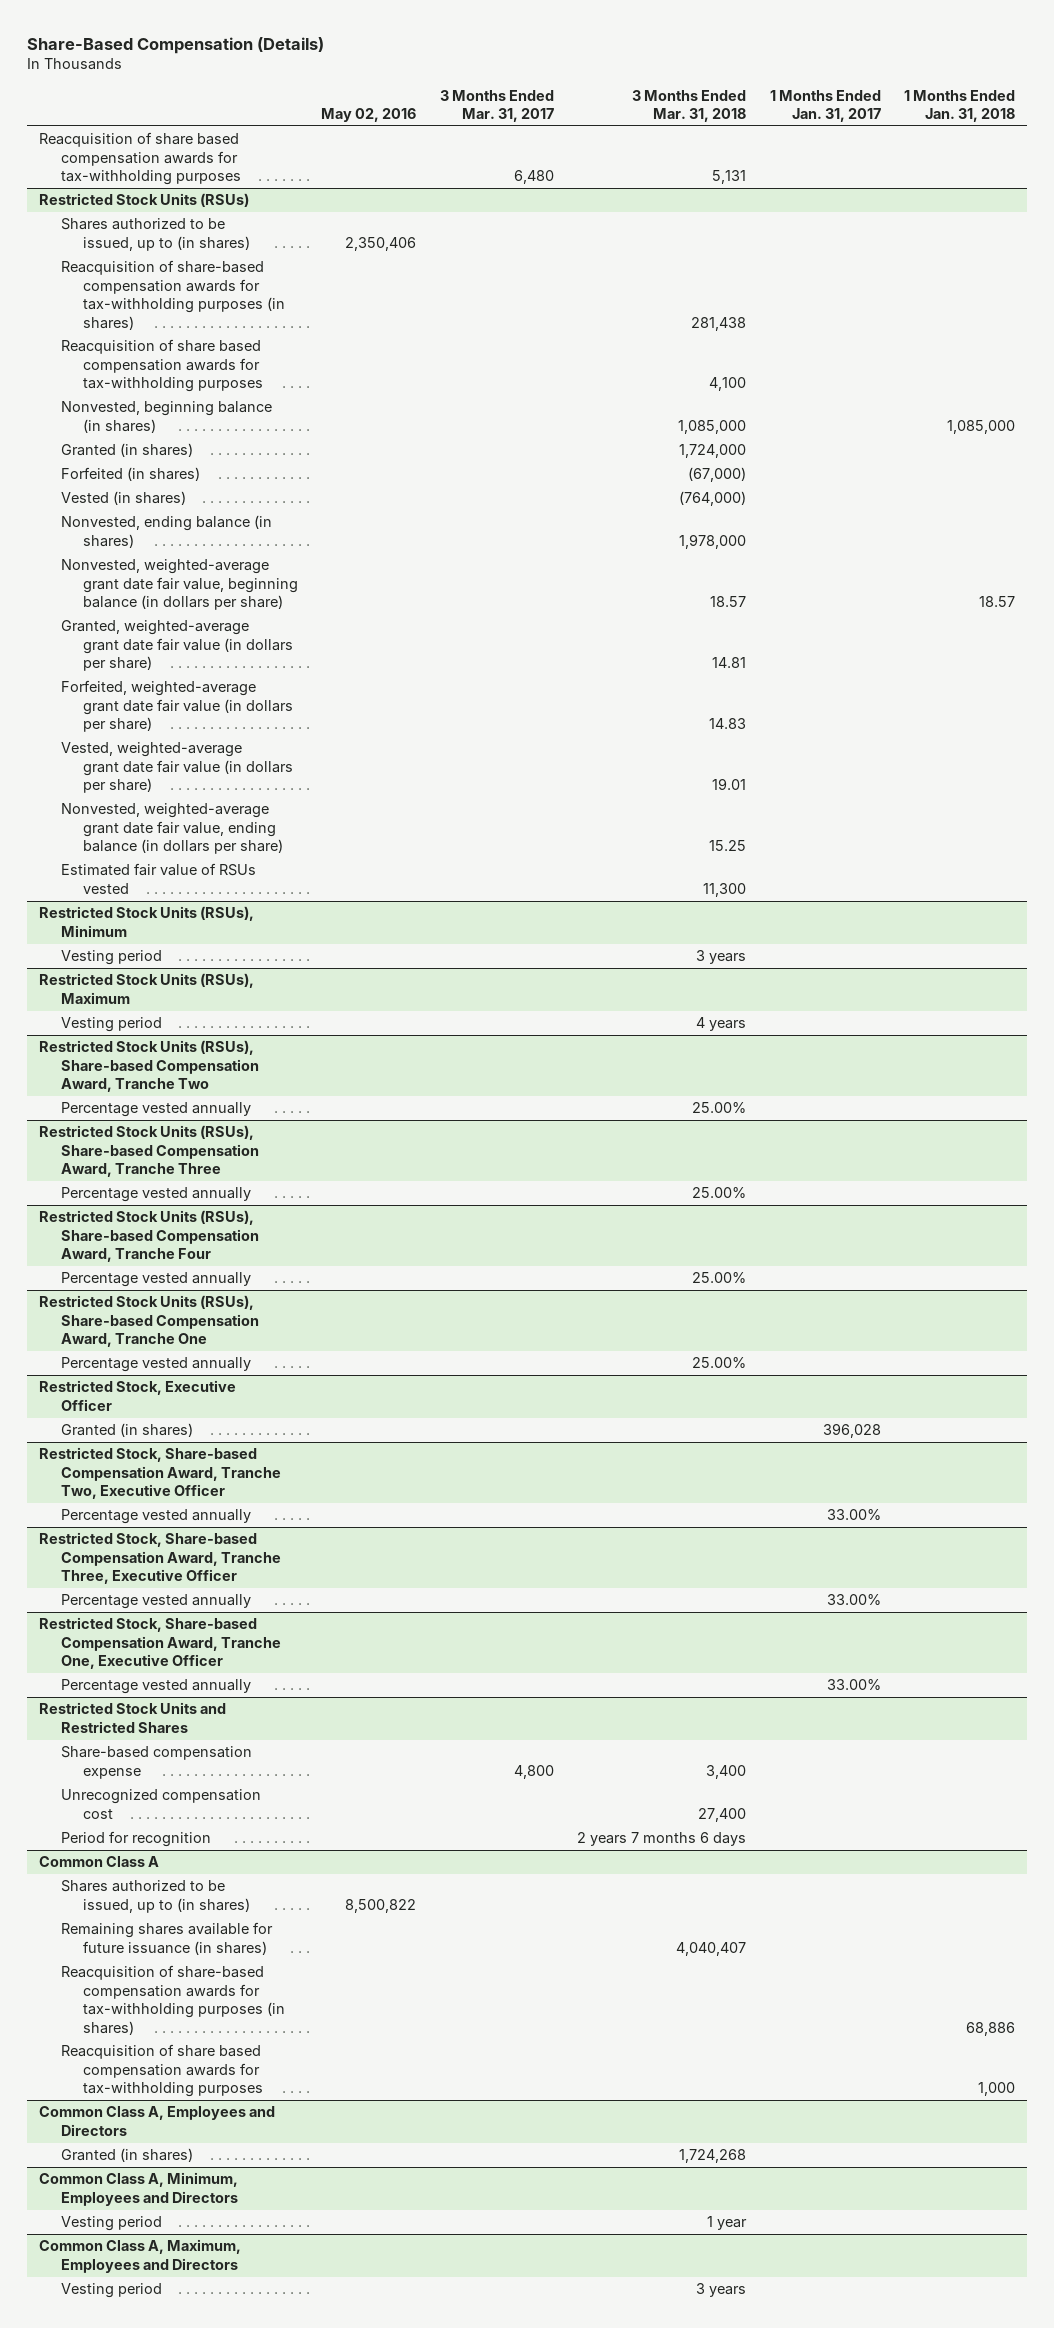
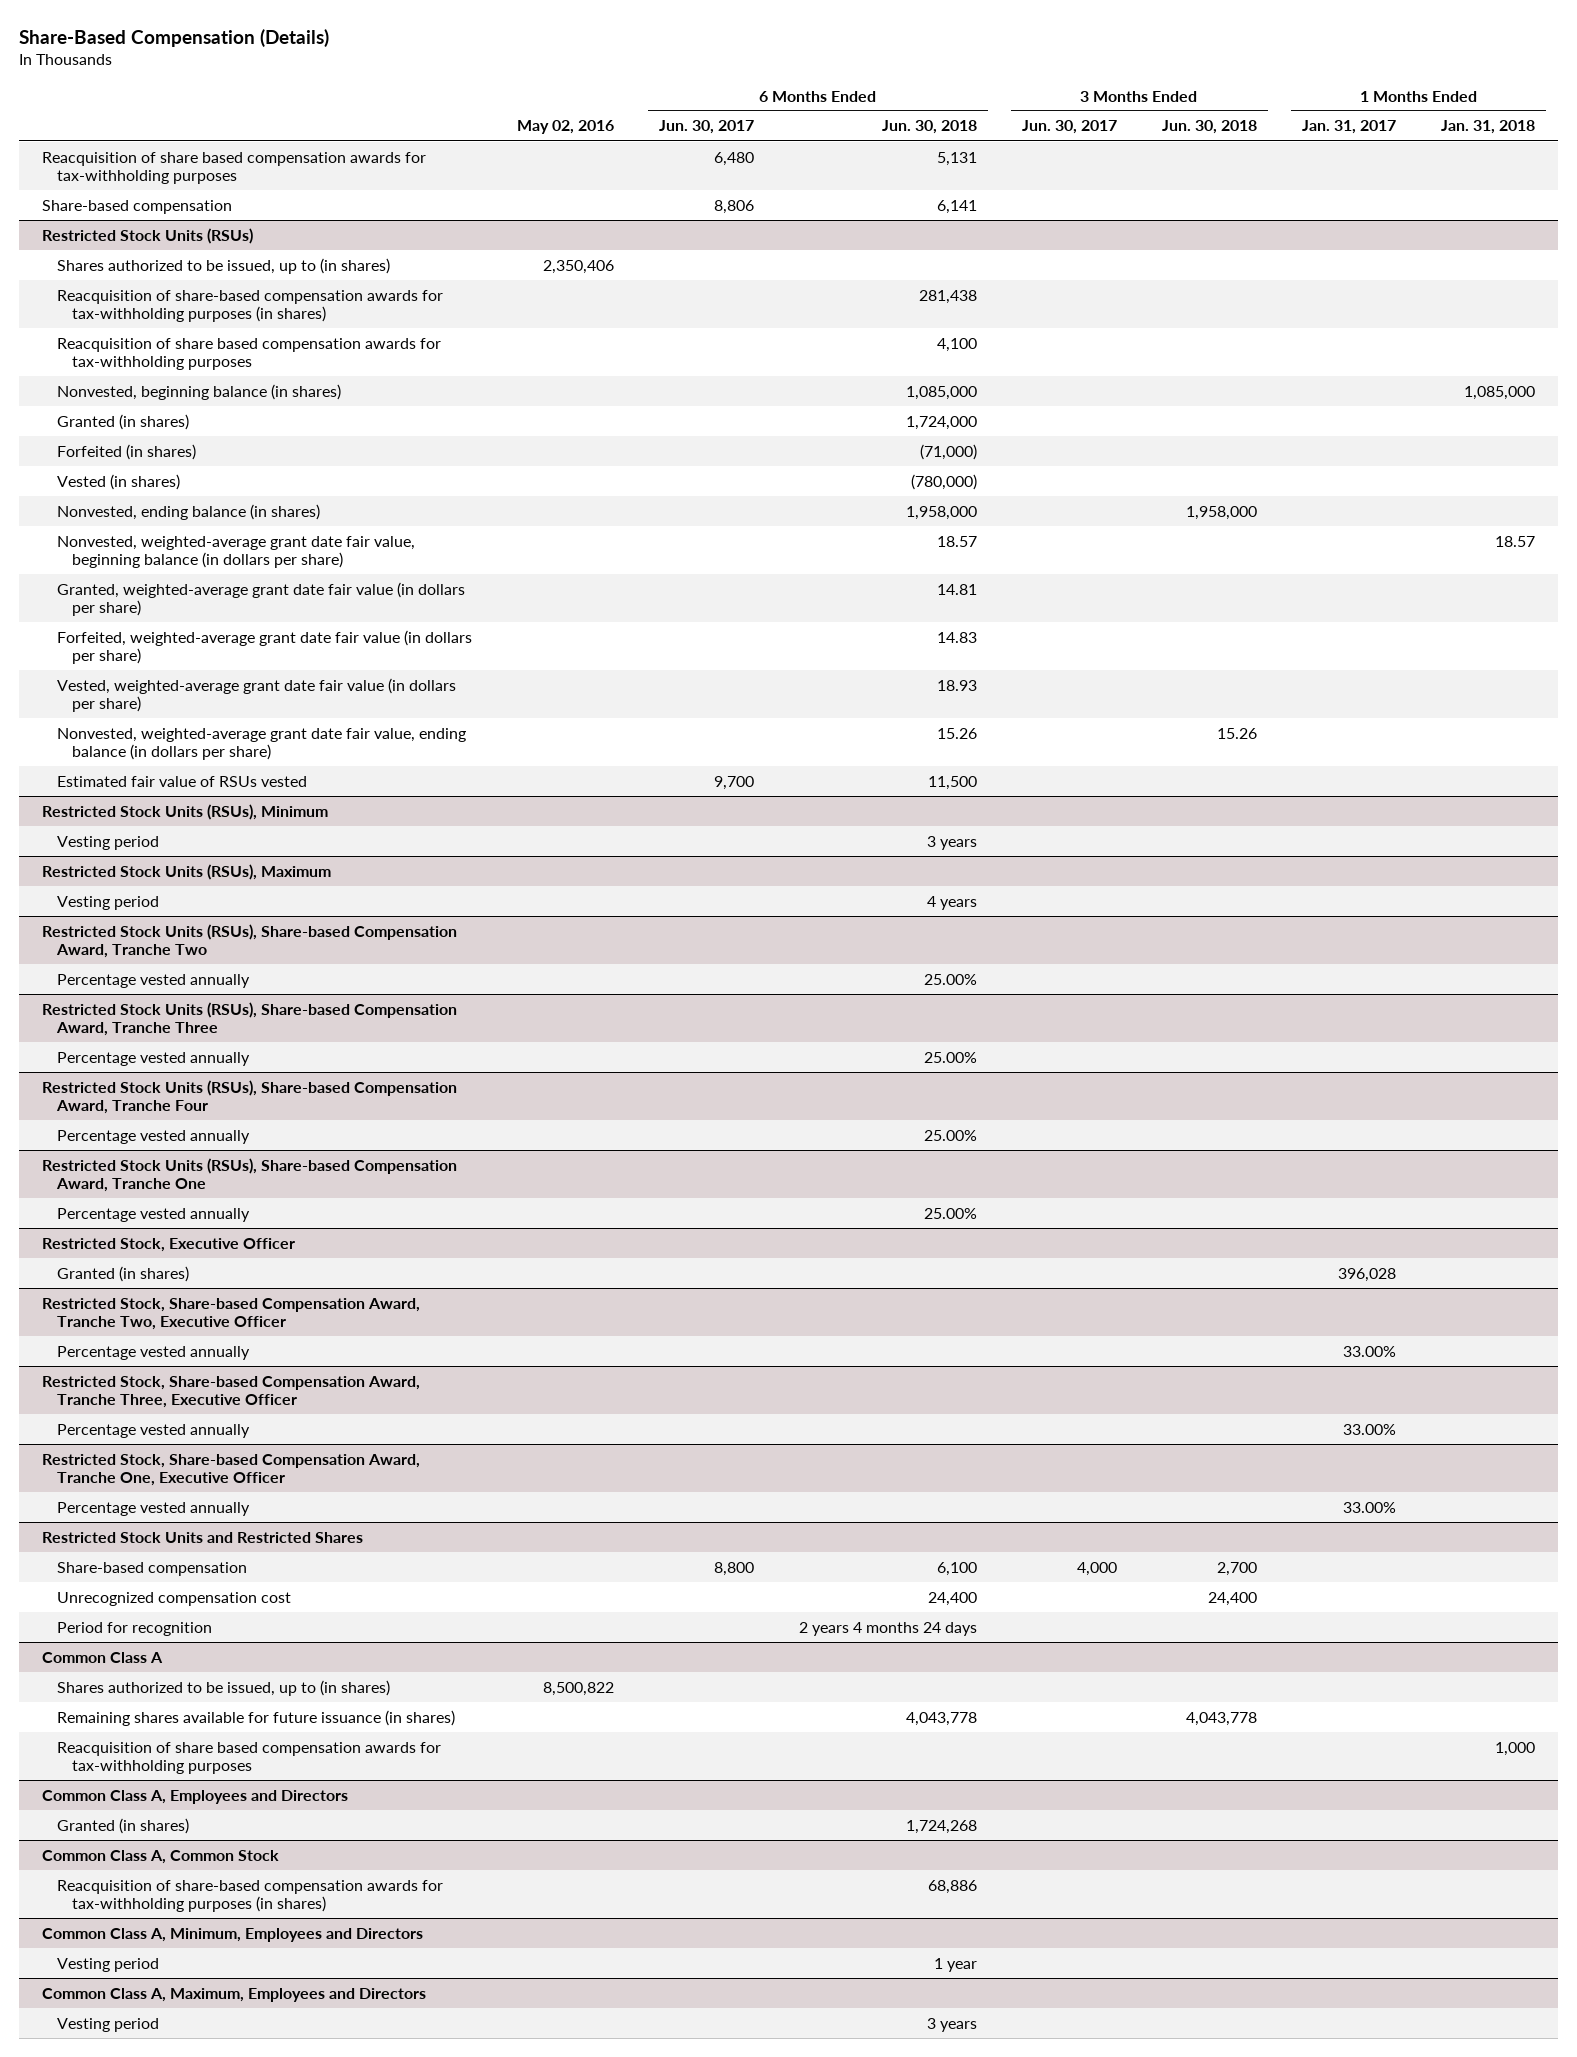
- | May 02, 2016 | 3 Months Ended Mar. 31, 2017 | 3 Months Ended Mar. 31, 2018 | 1 Months Ended Jan. 31, 2017 | 1 Months Ended Jan. 31, 2018
+ | May 02, 2016 | 6 Months Ended Jun. 30, 2017 | 6 Months Ended Jun. 30, 2018 | 3 Months Ended Jun. 30, 2017 | 3 Months Ended Jun. 30, 2018 | 1 Months Ended Jan. 31, 2017 | 1 Months Ended Jan. 31, 2018
+ Share-based compensation | | 8,806 | 6,141 | | | |
@ Restricted Stock Units and Restricted Shares
- Share-based compensation expense | | 4,800 | 3,400 | |
+ Share-based compensation | | 8,800 | 6,100 | 4,000 | 2,700 | |
@ Common Class A
- Reacquisition of share-based compensation awards for tax-withholding purposes (in shares) | | | | | 68,886
+ Common Class A, Common Stock
+ Reacquisition of share-based compensation awards for tax-withholding purposes (in shares) | | | 68,886 | | | |

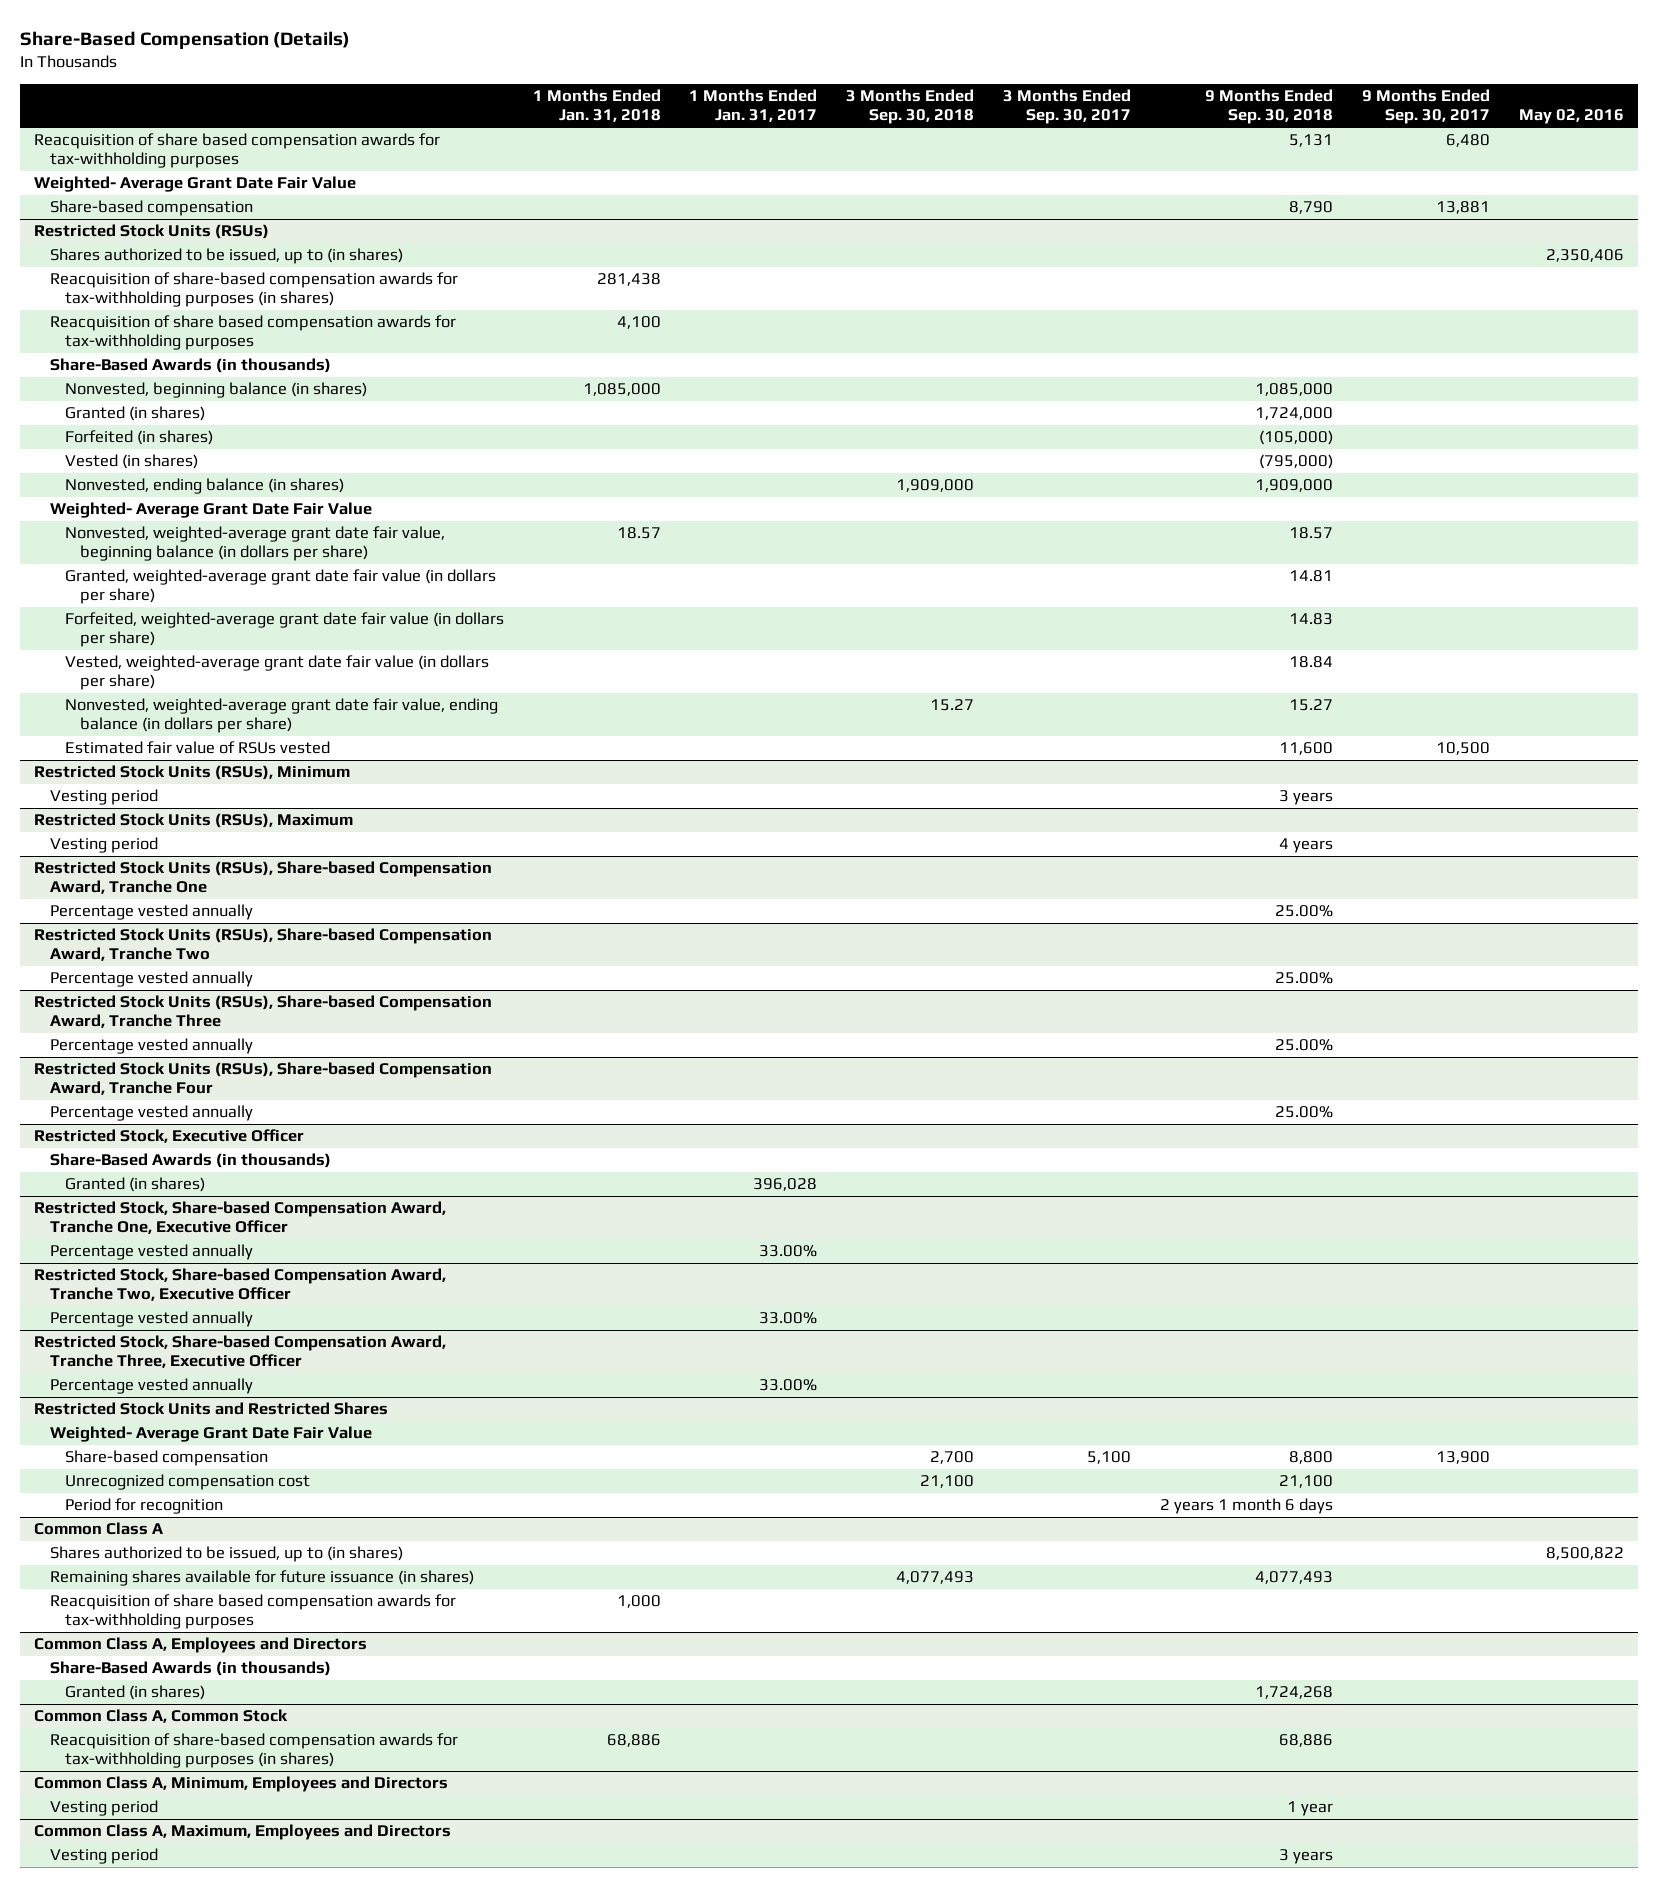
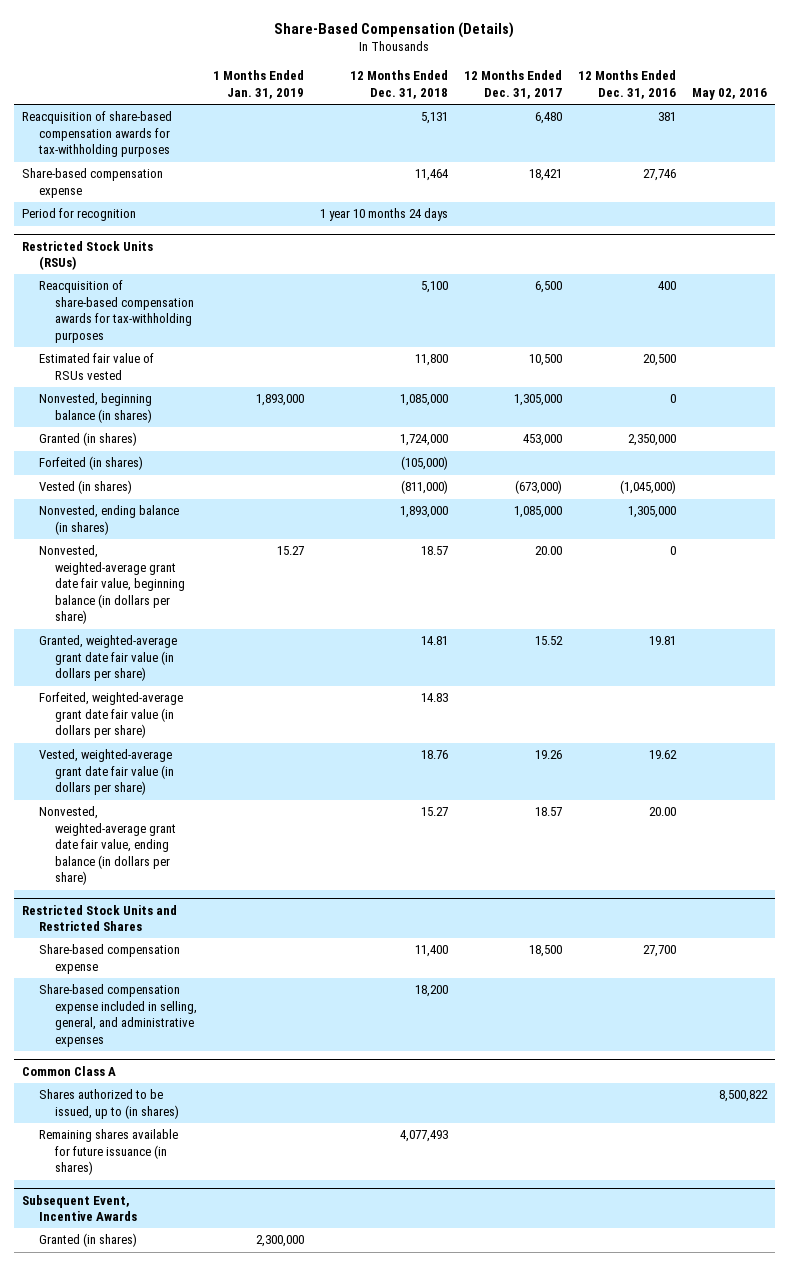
- | 1 Months Ended Jan. 31, 2018 | 1 Months Ended Jan. 31, 2017 | 3 Months Ended Sep. 30, 2018 | 3 Months Ended Sep. 30, 2017 | 9 Months Ended Sep. 30, 2018 | 9 Months Ended Sep. 30, 2017 | May 02, 2016
+ | 1 Months Ended Jan. 31, 2019 | 12 Months Ended Dec. 31, 2018 | 12 Months Ended Dec. 31, 2017 | 12 Months Ended Dec. 31, 2016 | May 02, 2016
- Reacquisition of share based compensation awards for tax-withholding purposes | | | | | 5,131 | 6,480 |
- Weighted- Average Grant Date Fair Value
- Share-based compensation | | | | | 8,790 | 13,881 |
+ Reacquisition of share-based compensation awards for tax-withholding purposes | | 5,131 | 6,480 | 381 |
+ Share-based compensation expense | | 11,464 | 18,421 | 27,746 |
+ Period for recognition | | 1 year 10 months 24 days | | |
@ Restricted Stock Units (RSUs)
- Shares authorized to be issued, up to (in shares) | | | | | | | 2,350,406
- Reacquisition of share-based compensation awards for tax-withholding purposes (in shares) | 281,438 | | | | | |
- Reacquisition of share based compensation awards for tax-withholding purposes | 4,100 | | | | | |
- Share-Based Awards (in thousands)
+ Reacquisition of share-based compensation awards for tax-withholding purposes | | 5,100 | 6,500 | 400 |
moved up: Estimated fair value of RSUs vested | | 11,800 | 10,500 | 20,500 |
- Weighted- Average Grant Date Fair Value
- Restricted Stock Units (RSUs), Minimum
- Vesting period | | | | | 3 years | |
- Restricted Stock Units (RSUs), Maximum
- Vesting period | | | | | 4 years | |
- Restricted Stock Units (RSUs), Share-based Compensation Award, Tranche One
- Percentage vested annually | | | | | 25.00% | |
- Restricted Stock Units (RSUs), Share-based Compensation Award, Tranche Two
- Percentage vested annually | | | | | 25.00% | |
- Restricted Stock Units (RSUs), Share-based Compensation Award, Tranche Three
- Percentage vested annually | | | | | 25.00% | |
- Restricted Stock Units (RSUs), Share-based Compensation Award, Tranche Four
- Percentage vested annually | | | | | 25.00% | |
- Restricted Stock, Executive Officer
- Share-Based Awards (in thousands)
- Granted (in shares) | | 396,028 | | | | |
- Restricted Stock, Share-based Compensation Award, Tranche One, Executive Officer
- Percentage vested annually | | 33.00% | | | | |
- Restricted Stock, Share-based Compensation Award, Tranche Two, Executive Officer
- Percentage vested annually | | 33.00% | | | | |
- Restricted Stock, Share-based Compensation Award, Tranche Three, Executive Officer
- Percentage vested annually | | 33.00% | | | | |
@ Restricted Stock Units and Restricted Shares
- Weighted- Average Grant Date Fair Value
- Share-based compensation | | | 2,700 | 5,100 | 8,800 | 13,900 |
- Unrecognized compensation cost | | | 21,100 | | 21,100 | |
- Period for recognition | | | | | 2 years 1 month 6 days | |
+ Share-based compensation expense | | 11,400 | 18,500 | 27,700 |
+ Share-based compensation expense included in selling, general, and administrative expenses | | 18,200 | | |
@ Common Class A
- Reacquisition of share based compensation awards for tax-withholding purposes | 1,000 | | | | | |
- Common Class A, Employees and Directors
- Share-Based Awards (in thousands)
- Granted (in shares) | | | | | 1,724,268 | |
- Common Class A, Common Stock
- Reacquisition of share-based compensation awards for tax-withholding purposes (in shares) | 68,886 | | | | 68,886 | |
- Common Class A, Minimum, Employees and Directors
- Vesting period | | | | | 1 year | |
- Common Class A, Maximum, Employees and Directors
- Vesting period | | | | | 3 years | |
+ Subsequent Event, Incentive Awards
+ Granted (in shares) | 2,300,000 | | | |

